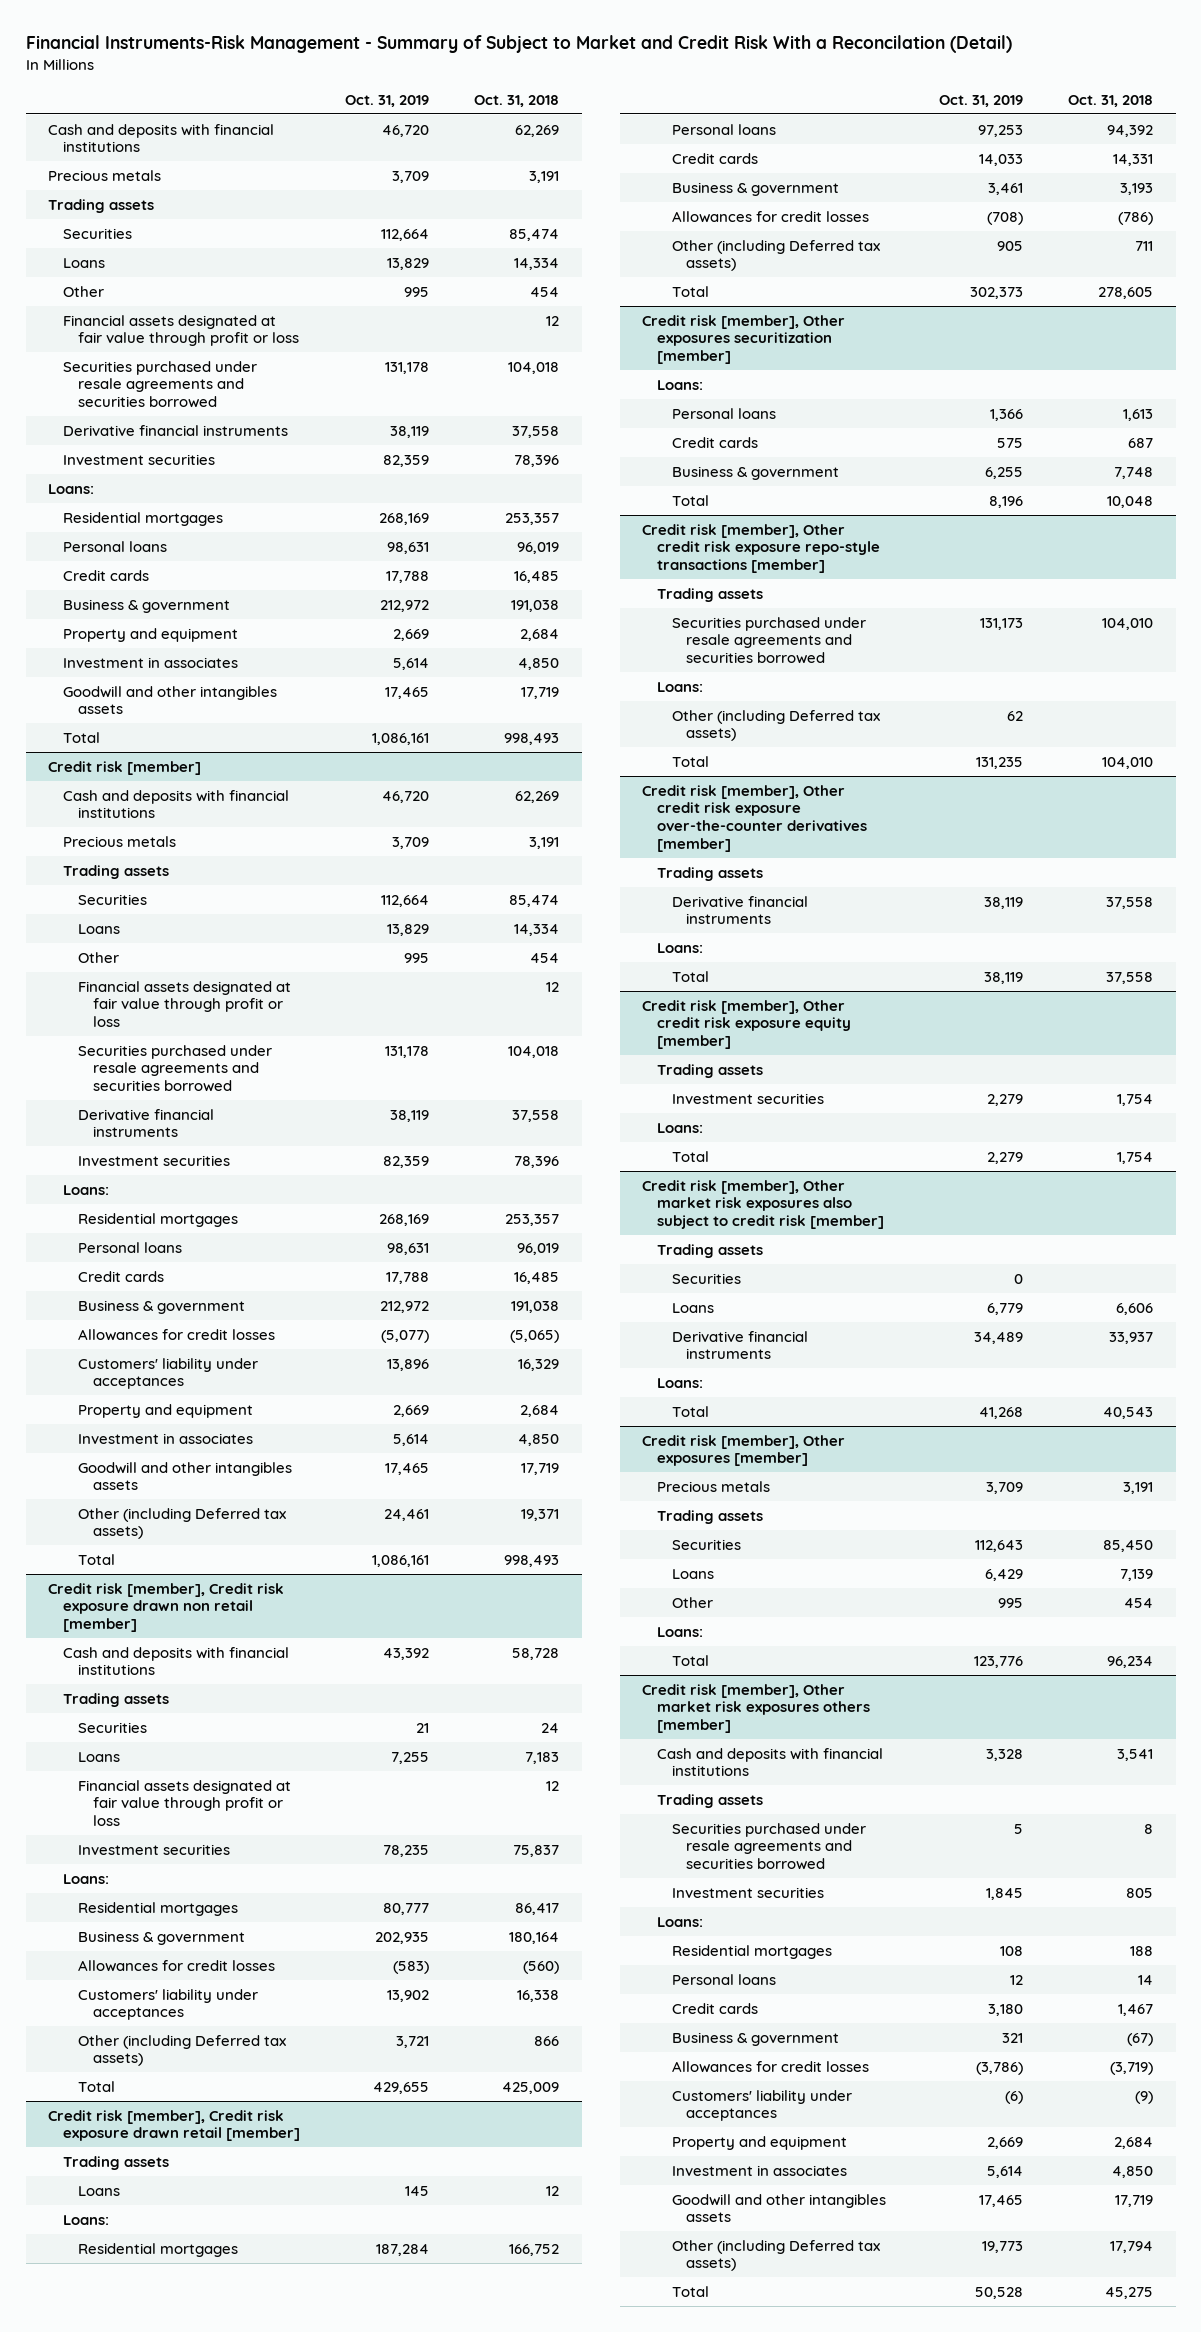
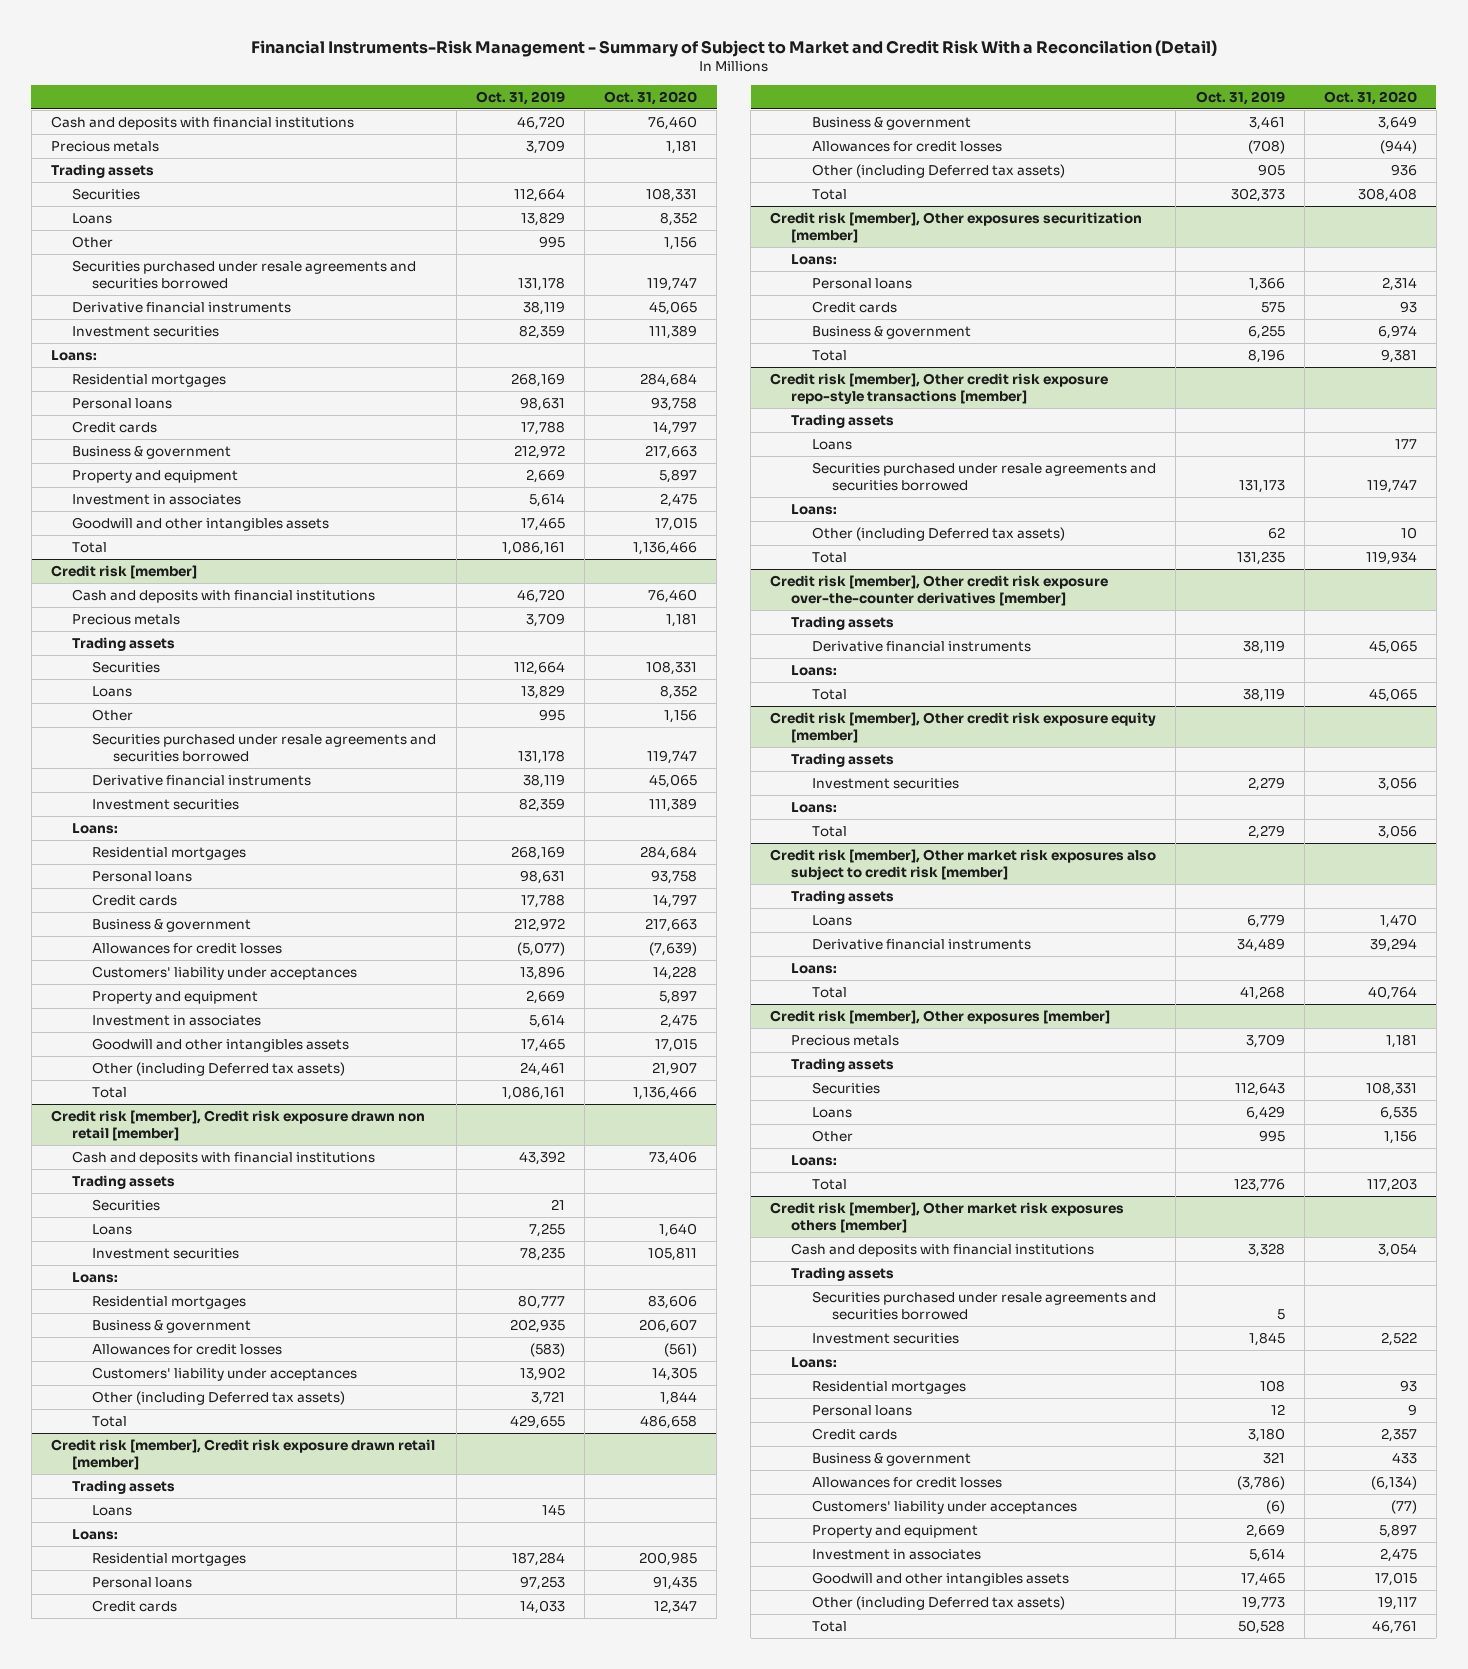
- | Oct. 31, 2019 | Oct. 31, 2018
+ | Oct. 31, 2019 | Oct. 31, 2020
- Financial assets designated at fair value through profit or loss | | 12
@ Credit risk [member]
- Financial assets designated at fair value through profit or loss | | 12
@ Credit risk [member], Credit risk exposure drawn non retail [member]
- Financial assets designated at fair value through profit or loss | | 12
@ Credit risk [member], Other credit risk exposure repo-style transactions [member]
+ Loans | | 177
@ Credit risk [member], Other market risk exposures also subject to credit risk [member]
- Securities | 0 |

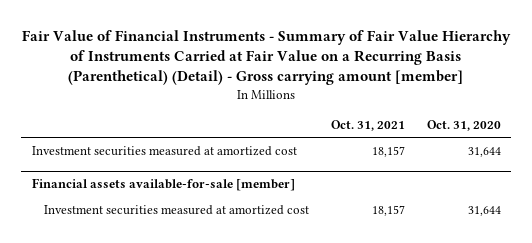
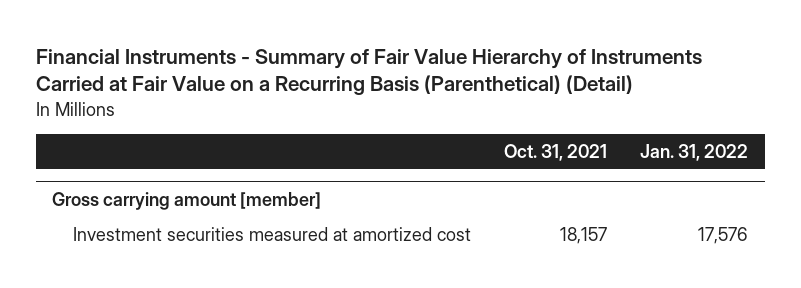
- Fair Value of Financial Instruments - Summary of Fair Value Hierarchy of Instruments Carried at Fair Value on a Recurring Basis (Parenthetical) (Detail) - Gross carrying amount [member]
+ Financial Instruments - Summary of Fair Value Hierarchy of Instruments Carried at Fair Value on a Recurring Basis (Parenthetical) (Detail)
- | Oct. 31, 2021 | Oct. 31, 2020
+ | Oct. 31, 2021 | Jan. 31, 2022
- Investment securities measured at amortized cost | 18,157 | 31,644
- Financial assets available-for-sale [member]
+ Gross carrying amount [member]

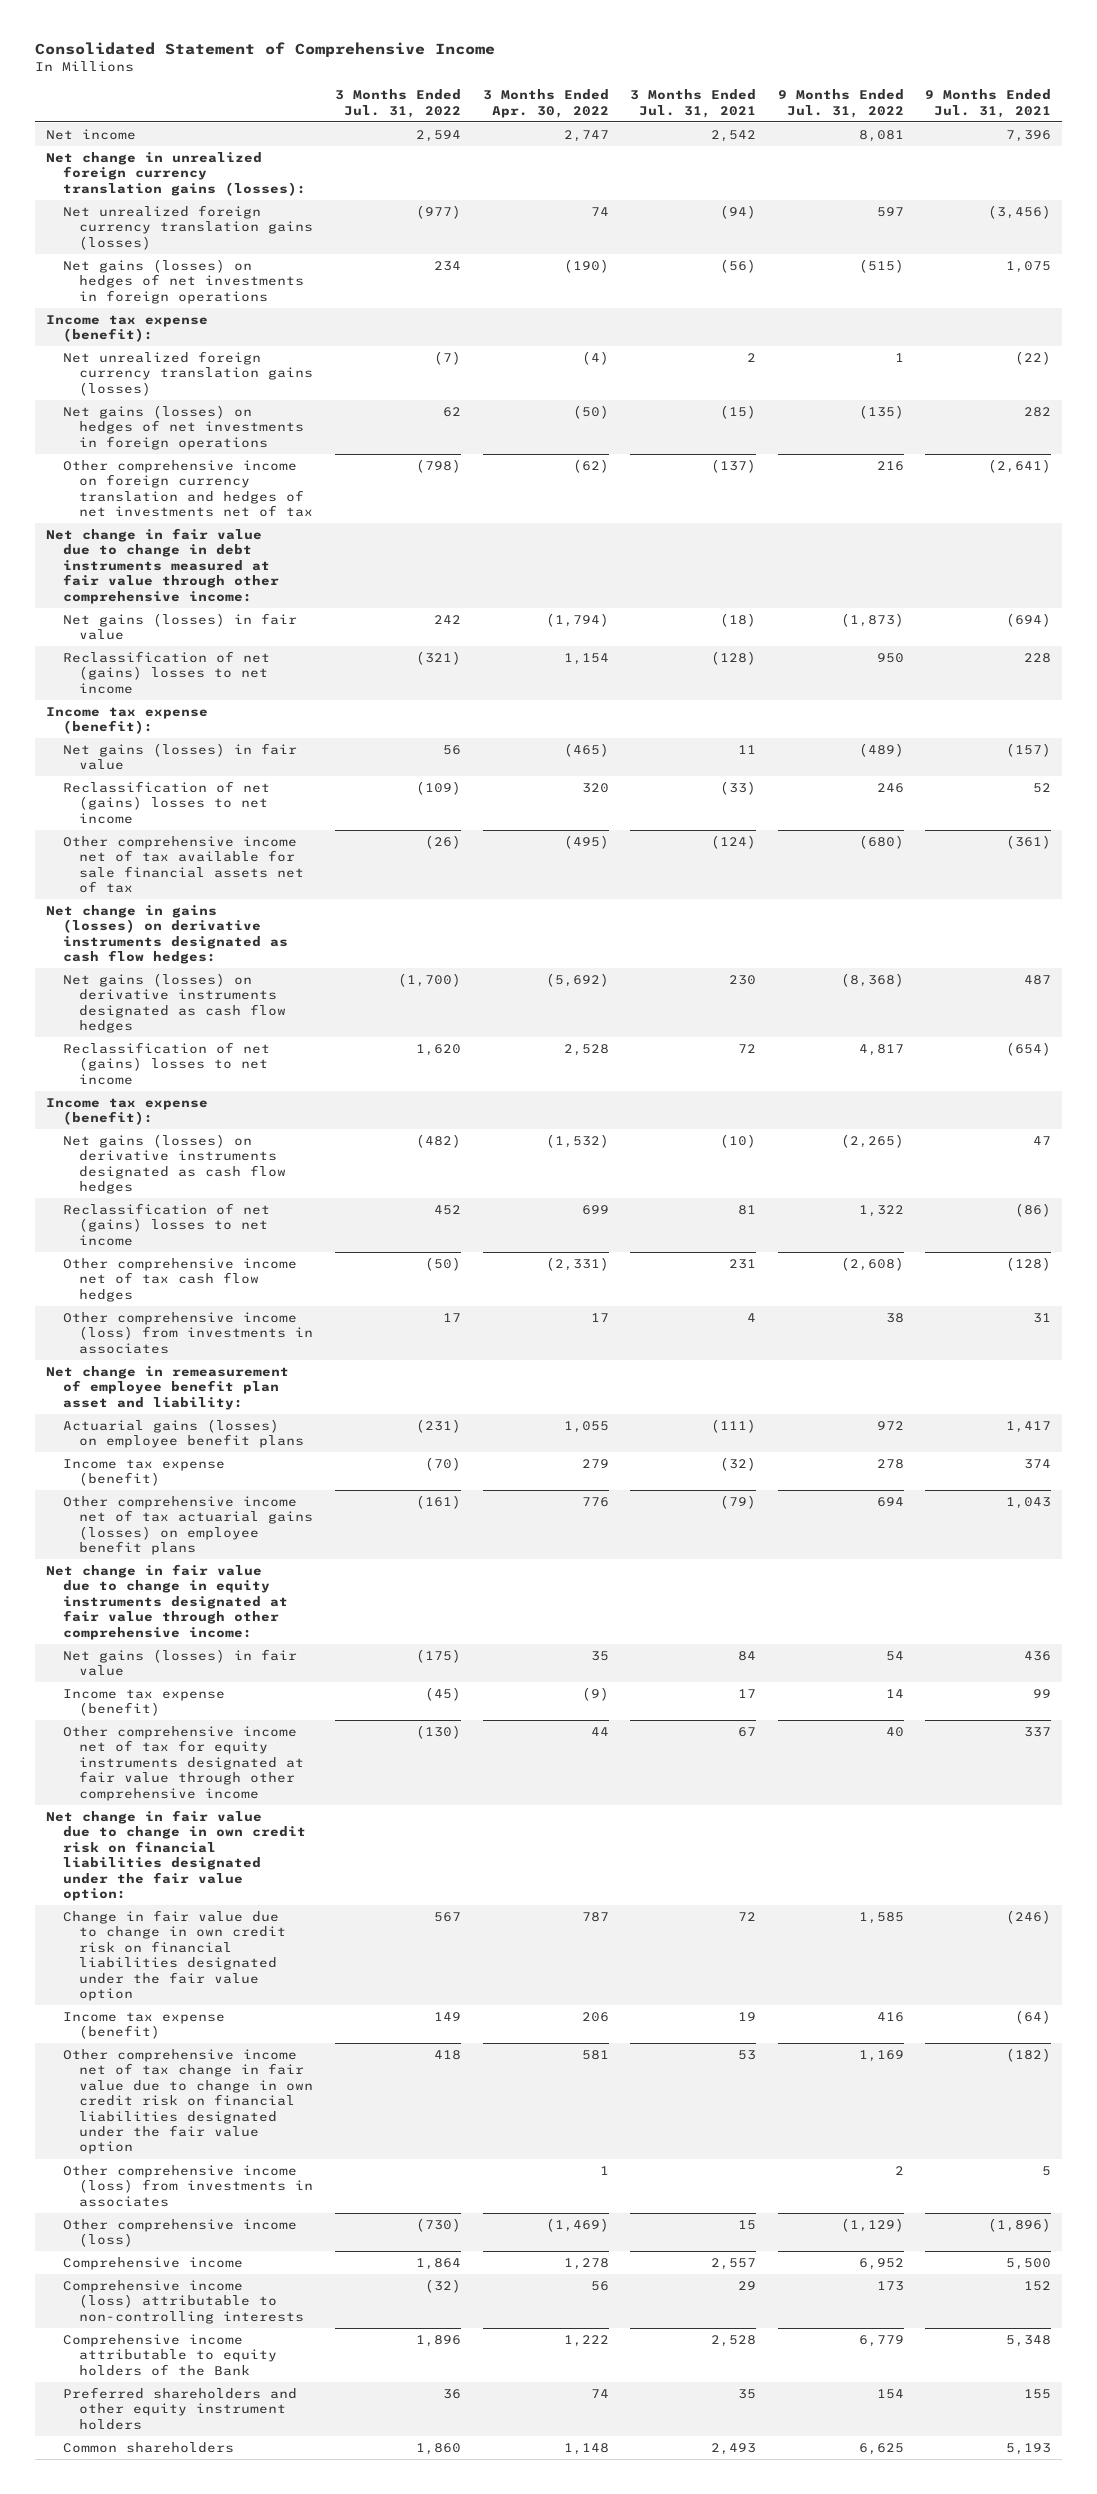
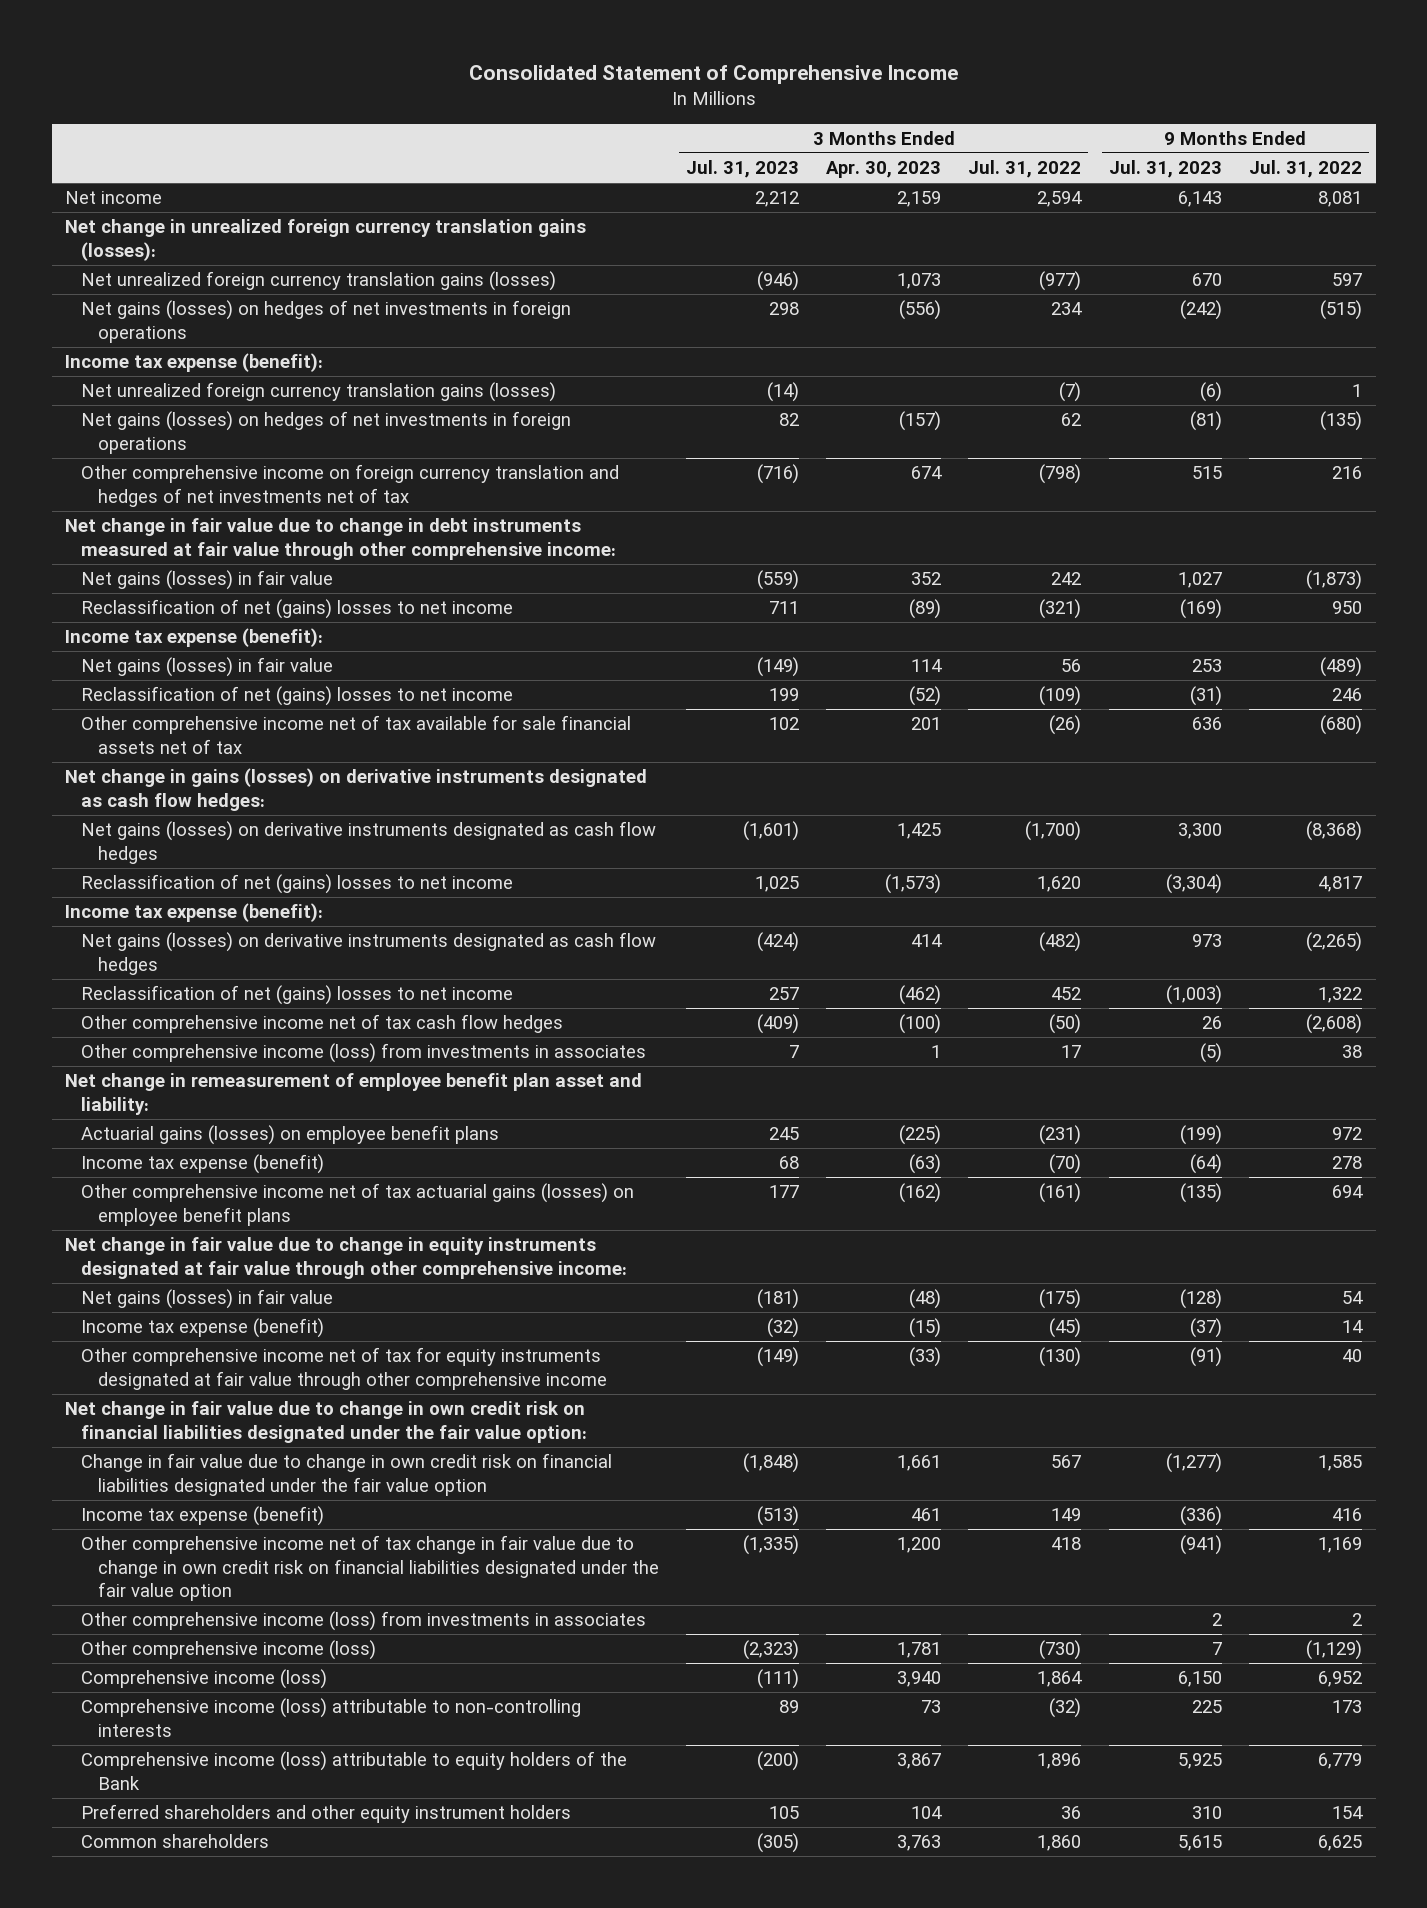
- | 3 Months Ended Jul. 31, 2022 | 3 Months Ended Apr. 30, 2022 | 3 Months Ended Jul. 31, 2021 | 9 Months Ended Jul. 31, 2022 | 9 Months Ended Jul. 31, 2021
+ | 3 Months Ended Jul. 31, 2023 | 3 Months Ended Apr. 30, 2023 | 3 Months Ended Jul. 31, 2022 | 9 Months Ended Jul. 31, 2023 | 9 Months Ended Jul. 31, 2022
- Comprehensive income | 1,864 | 1,278 | 2,557 | 6,952 | 5,500
+ Comprehensive income (loss) | (111) | 3,940 | 1,864 | 6,150 | 6,952
- Comprehensive income attributable to equity holders of the Bank | 1,896 | 1,222 | 2,528 | 6,779 | 5,348
+ Comprehensive income (loss) attributable to equity holders of the Bank | (200) | 3,867 | 1,896 | 5,925 | 6,779

